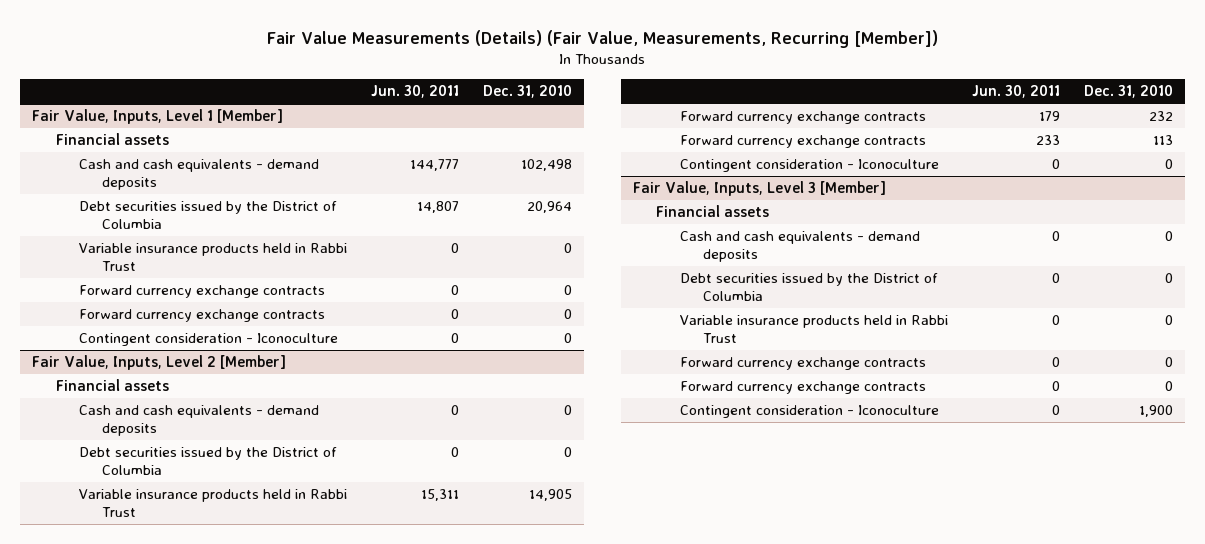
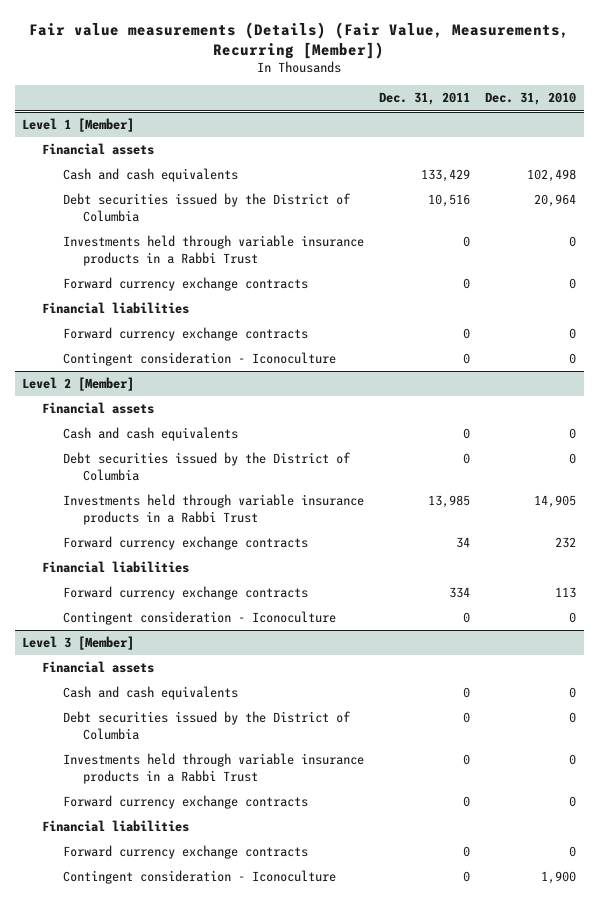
- Fair Value Measurements (Details) (Fair Value, Measurements, Recurring [Member])
+ Fair value measurements (Details) (Fair Value, Measurements, Recurring [Member])
- | Jun. 30, 2011 | Dec. 31, 2010
+ | Dec. 31, 2011 | Dec. 31, 2010
- Fair Value, Inputs, Level 1 [Member]
+ Level 1 [Member]
- Cash and cash equivalents - demand deposits | 144,777 | 102,498
+ Cash and cash equivalents | 133,429 | 102,498
- Variable insurance products held in Rabbi Trust | 0 | 0
+ Investments held through variable insurance products in a Rabbi Trust | 0 | 0
+ Financial liabilities
- Fair Value, Inputs, Level 2 [Member]
+ Level 2 [Member]
- Cash and cash equivalents - demand deposits | 0 | 0
+ Cash and cash equivalents | 0 | 0
- Variable insurance products held in Rabbi Trust | 15,311 | 14,905
+ Investments held through variable insurance products in a Rabbi Trust | 13,985 | 14,905
+ Financial liabilities
- Fair Value, Inputs, Level 3 [Member]
+ Level 3 [Member]
- Cash and cash equivalents - demand deposits | 0 | 0
+ Cash and cash equivalents | 0 | 0
- Variable insurance products held in Rabbi Trust | 0 | 0
+ Investments held through variable insurance products in a Rabbi Trust | 0 | 0
+ Financial liabilities

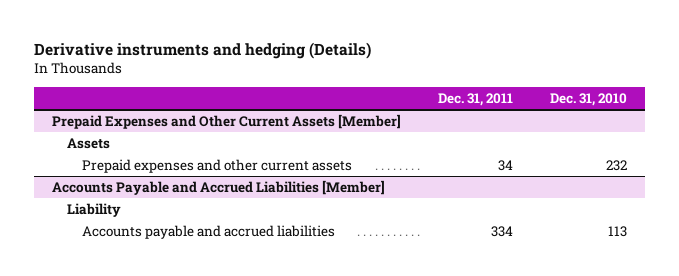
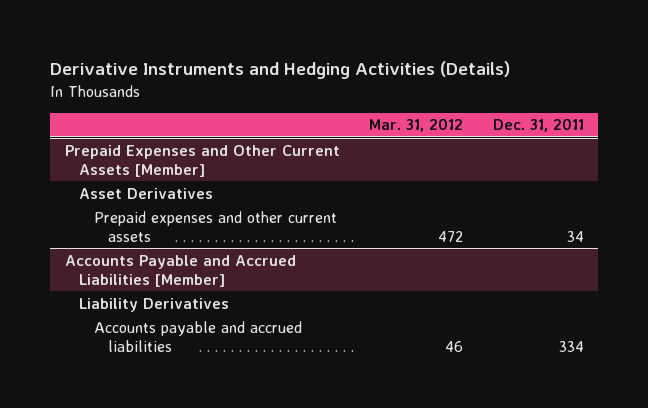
- Derivative instruments and hedging (Details)
+ Derivative Instruments and Hedging Activities (Details)
- | Dec. 31, 2011 | Dec. 31, 2010
+ | Mar. 31, 2012 | Dec. 31, 2011
@ Prepaid Expenses and Other Current Assets [Member]
- Assets
+ Asset Derivatives
@ Accounts Payable and Accrued Liabilities [Member]
- Liability
+ Liability Derivatives

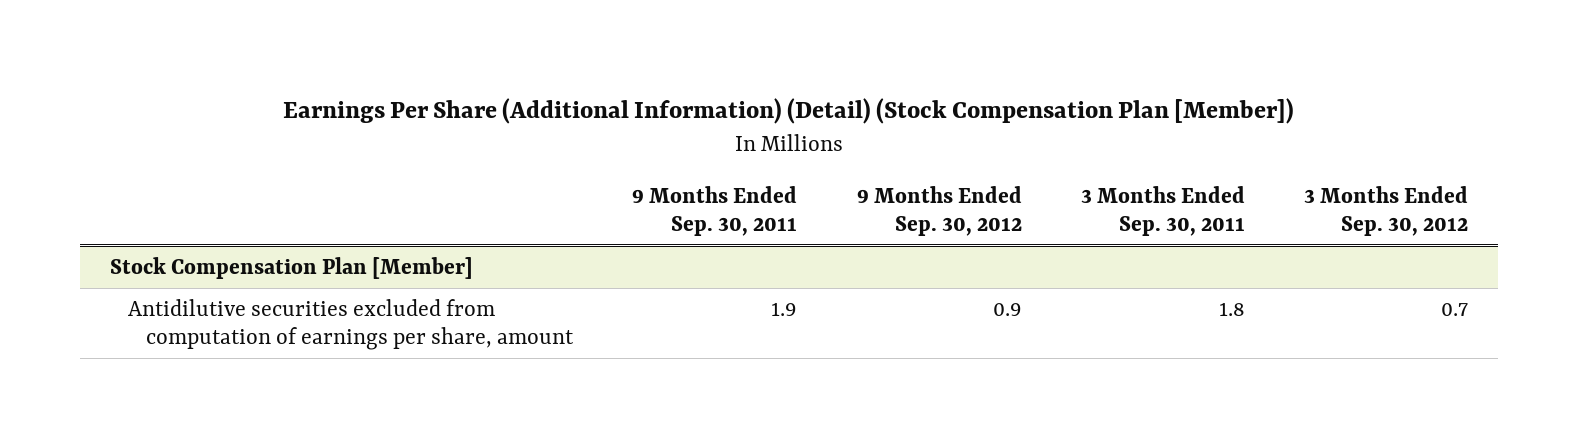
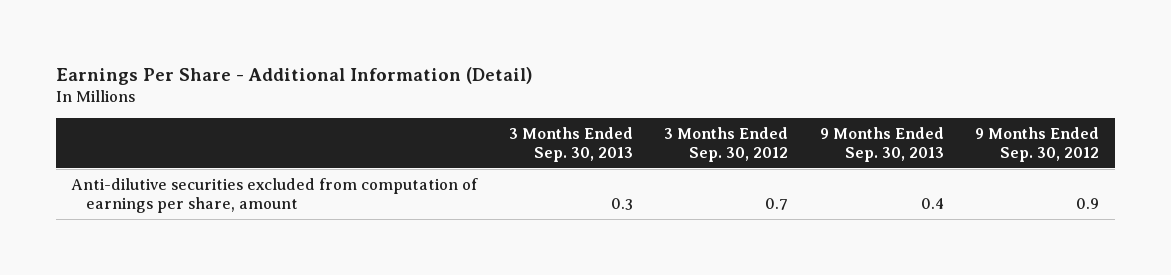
- Earnings Per Share (Additional Information) (Detail) (Stock Compensation Plan [Member])
+ Earnings Per Share - Additional Information (Detail)
- | 9 Months Ended Sep. 30, 2011 | 9 Months Ended Sep. 30, 2012 | 3 Months Ended Sep. 30, 2011 | 3 Months Ended Sep. 30, 2012
+ | 3 Months Ended Sep. 30, 2013 | 3 Months Ended Sep. 30, 2012 | 9 Months Ended Sep. 30, 2013 | 9 Months Ended Sep. 30, 2012
- Stock Compensation Plan [Member]
- Antidilutive securities excluded from computation of earnings per share, amount | 1.9 | 0.9 | 1.8 | 0.7
+ Anti-dilutive securities excluded from computation of earnings per share, amount | 0.3 | 0.7 | 0.4 | 0.9

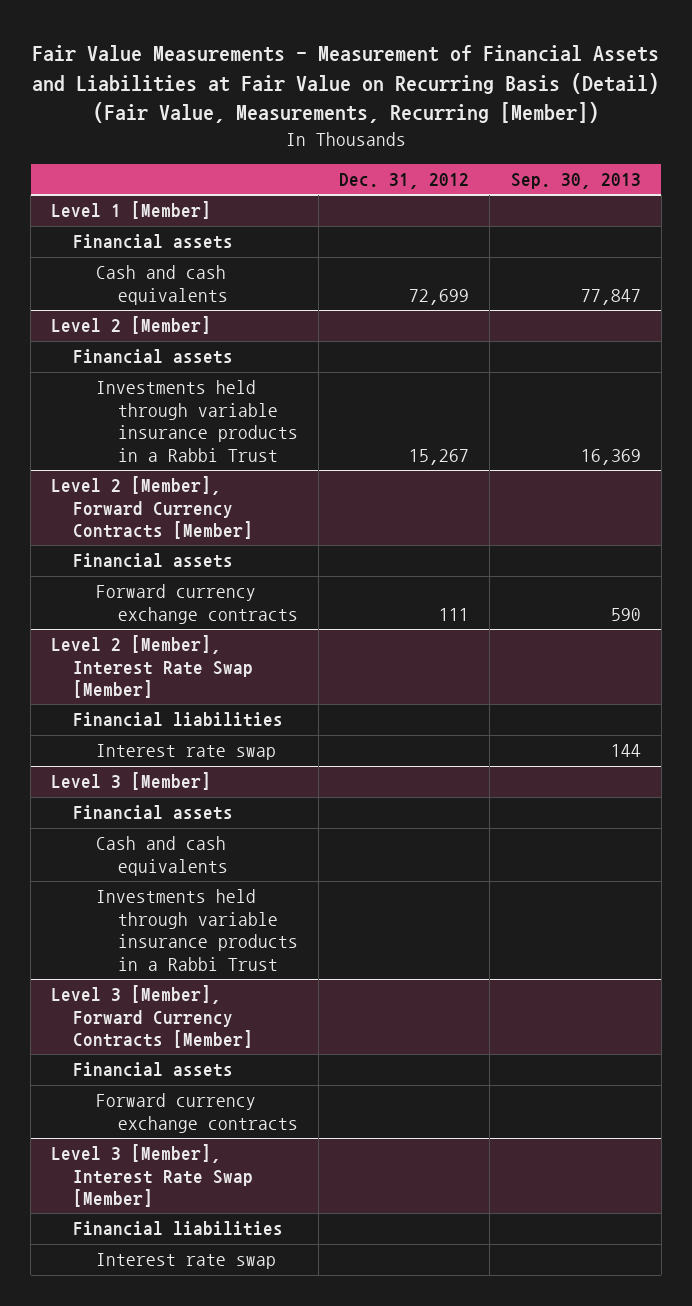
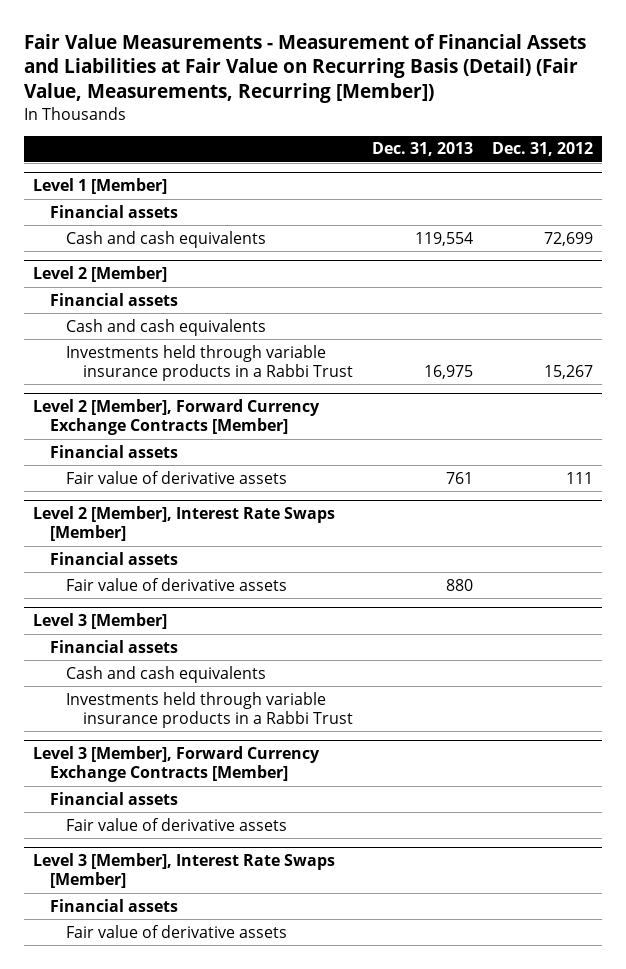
- | Dec. 31, 2012 | Sep. 30, 2013
+ | Dec. 31, 2013 | Dec. 31, 2012
@ Level 2 [Member]
+ Cash and cash equivalents
- Level 2 [Member], Forward Currency Contracts [Member]
+ Level 2 [Member], Forward Currency Exchange Contracts [Member]
- Forward currency exchange contracts | 111 | 590
- Level 2 [Member], Interest Rate Swap [Member]
- Financial liabilities
- Interest rate swap | | 144
+ Fair value of derivative assets | 761 | 111
+ Level 2 [Member], Interest Rate Swaps [Member]
+ Financial assets
+ Fair value of derivative assets | 880 |
- Level 3 [Member], Forward Currency Contracts [Member]
+ Level 3 [Member], Forward Currency Exchange Contracts [Member]
- Forward currency exchange contracts
- Level 3 [Member], Interest Rate Swap [Member]
- Financial liabilities
- Interest rate swap
+ Fair value of derivative assets
+ Level 3 [Member], Interest Rate Swaps [Member]
+ Financial assets
+ Fair value of derivative assets

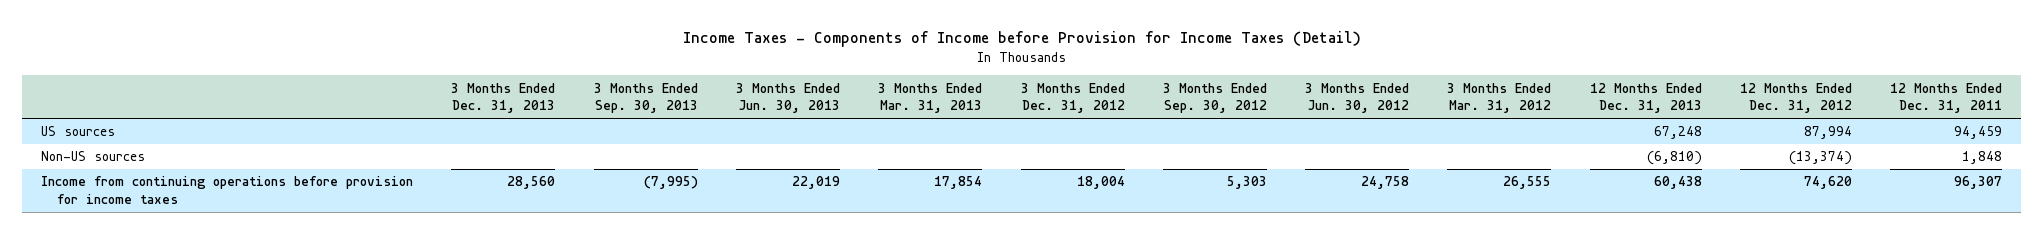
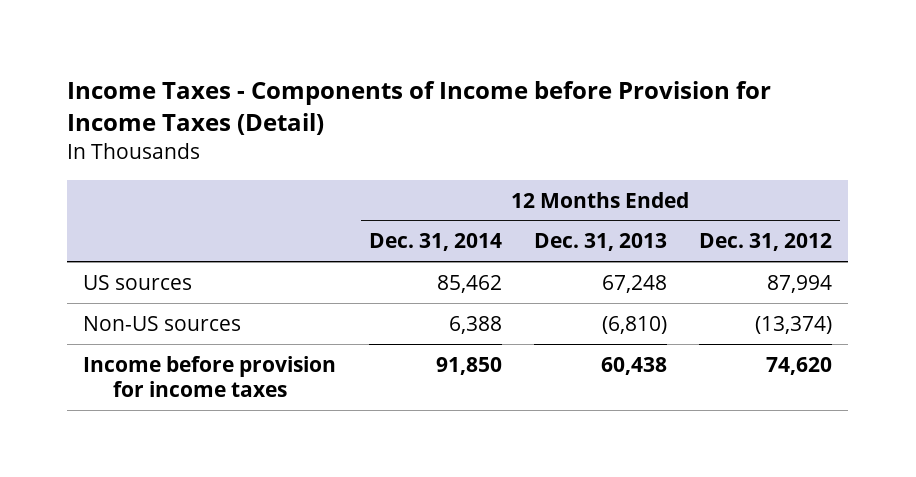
- | 3 Months Ended Dec. 31, 2013 | 3 Months Ended Sep. 30, 2013 | 3 Months Ended Jun. 30, 2013 | 3 Months Ended Mar. 31, 2013 | 3 Months Ended Dec. 31, 2012 | 3 Months Ended Sep. 30, 2012 | 3 Months Ended Jun. 30, 2012 | 3 Months Ended Mar. 31, 2012 | 12 Months Ended Dec. 31, 2013 | 12 Months Ended Dec. 31, 2012 | 12 Months Ended Dec. 31, 2011
+ | 12 Months Ended Dec. 31, 2014 | 12 Months Ended Dec. 31, 2013 | 12 Months Ended Dec. 31, 2012
- Income from continuing operations before provision for income taxes | 28,560 | (7,995) | 22,019 | 17,854 | 18,004 | 5,303 | 24,758 | 26,555 | 60,438 | 74,620 | 96,307
+ Income before provision for income taxes | 91,850 | 60,438 | 74,620

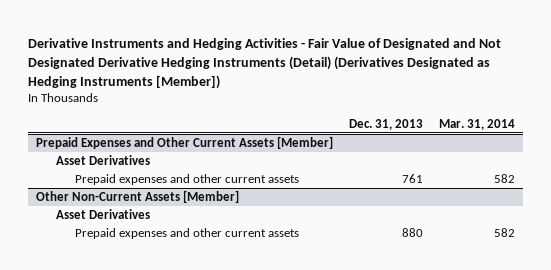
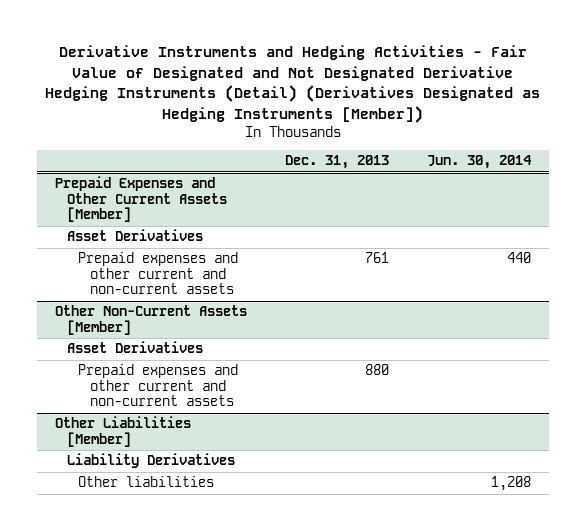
- | Dec. 31, 2013 | Mar. 31, 2014
+ | Dec. 31, 2013 | Jun. 30, 2014
@ Prepaid Expenses and Other Current Assets [Member]
- Prepaid expenses and other current assets | 761 | 582
+ Prepaid expenses and other current and non-current assets | 761 | 440
@ Other Non-Current Assets [Member]
- Prepaid expenses and other current assets | 880 | 582
+ Prepaid expenses and other current and non-current assets | 880 |
+ Other Liabilities [Member]
+ Liability Derivatives
+ Other liabilities | | 1,208

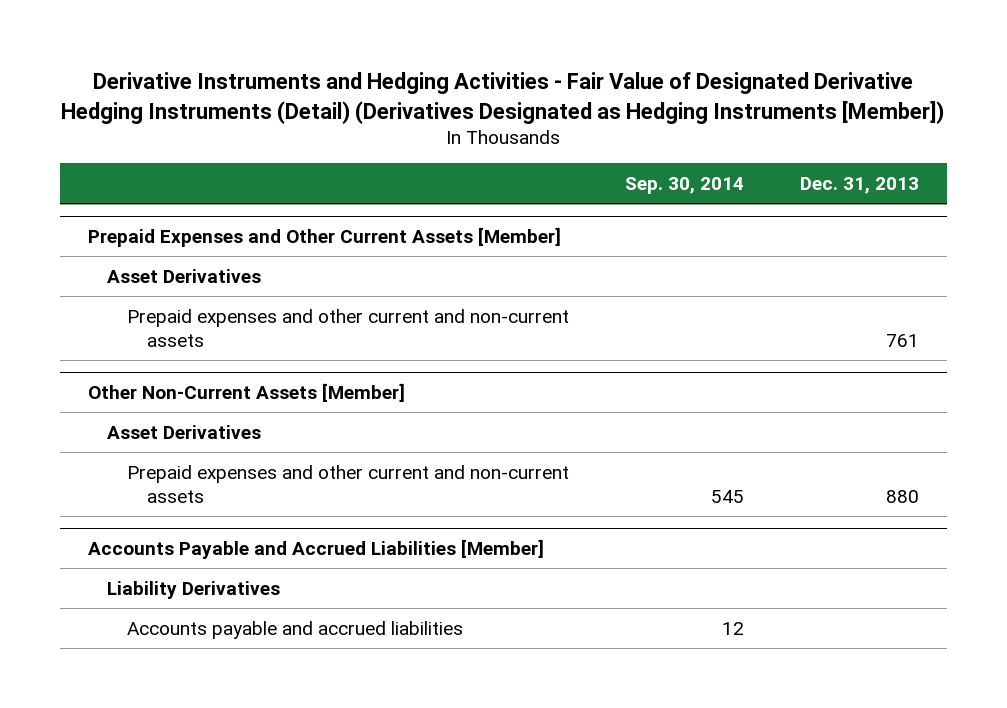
- Derivative Instruments and Hedging Activities - Fair Value of Designated and Not Designated Derivative Hedging Instruments (Detail) (Derivatives Designated as Hedging Instruments [Member])
+ Derivative Instruments and Hedging Activities - Fair Value of Designated Derivative Hedging Instruments (Detail) (Derivatives Designated as Hedging Instruments [Member])
- | Dec. 31, 2013 | Jun. 30, 2014
+ | Sep. 30, 2014 | Dec. 31, 2013
- Other Liabilities [Member]
+ Accounts Payable and Accrued Liabilities [Member]
- Other liabilities | | 1,208
+ Accounts payable and accrued liabilities | 12 |

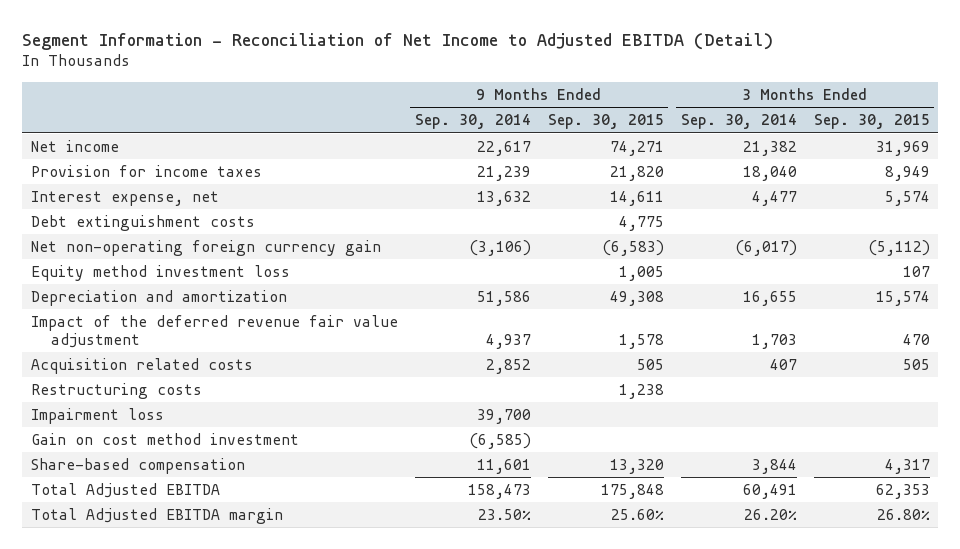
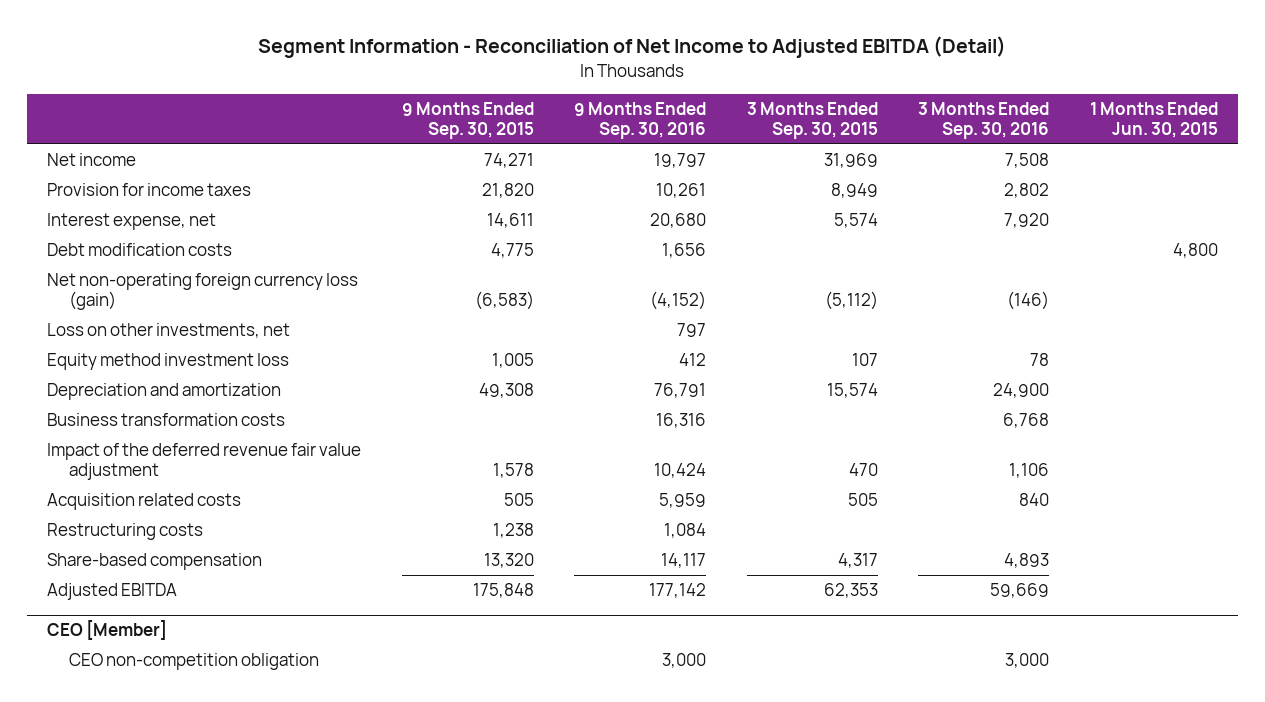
- | 9 Months Ended Sep. 30, 2014 | 9 Months Ended Sep. 30, 2015 | 3 Months Ended Sep. 30, 2014 | 3 Months Ended Sep. 30, 2015
+ | 9 Months Ended Sep. 30, 2015 | 9 Months Ended Sep. 30, 2016 | 3 Months Ended Sep. 30, 2015 | 3 Months Ended Sep. 30, 2016 | 1 Months Ended Jun. 30, 2015
- Debt extinguishment costs | | 4,775 | |
- Net non-operating foreign currency gain | (3,106) | (6,583) | (6,017) | (5,112)
+ Debt modification costs | 4,775 | 1,656 | | | 4,800
+ Net non-operating foreign currency loss (gain) | (6,583) | (4,152) | (5,112) | (146) |
+ Loss on other investments, net | | 797 | | |
+ Business transformation costs | | 16,316 | | 6,768 |
- Impairment loss | 39,700 | | |
- Gain on cost method investment | (6,585) | | |
- Total Adjusted EBITDA | 158,473 | 175,848 | 60,491 | 62,353
- Total Adjusted EBITDA margin | 23.50% | 25.60% | 26.20% | 26.80%
+ Adjusted EBITDA | 175,848 | 177,142 | 62,353 | 59,669 |
+ CEO [Member]
+ CEO non-competition obligation | | 3,000 | | 3,000 |

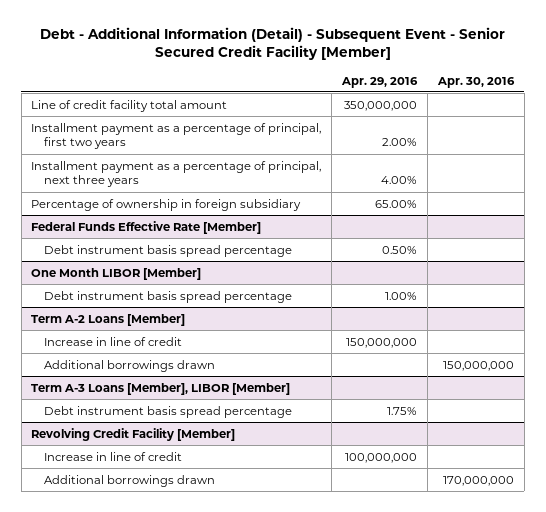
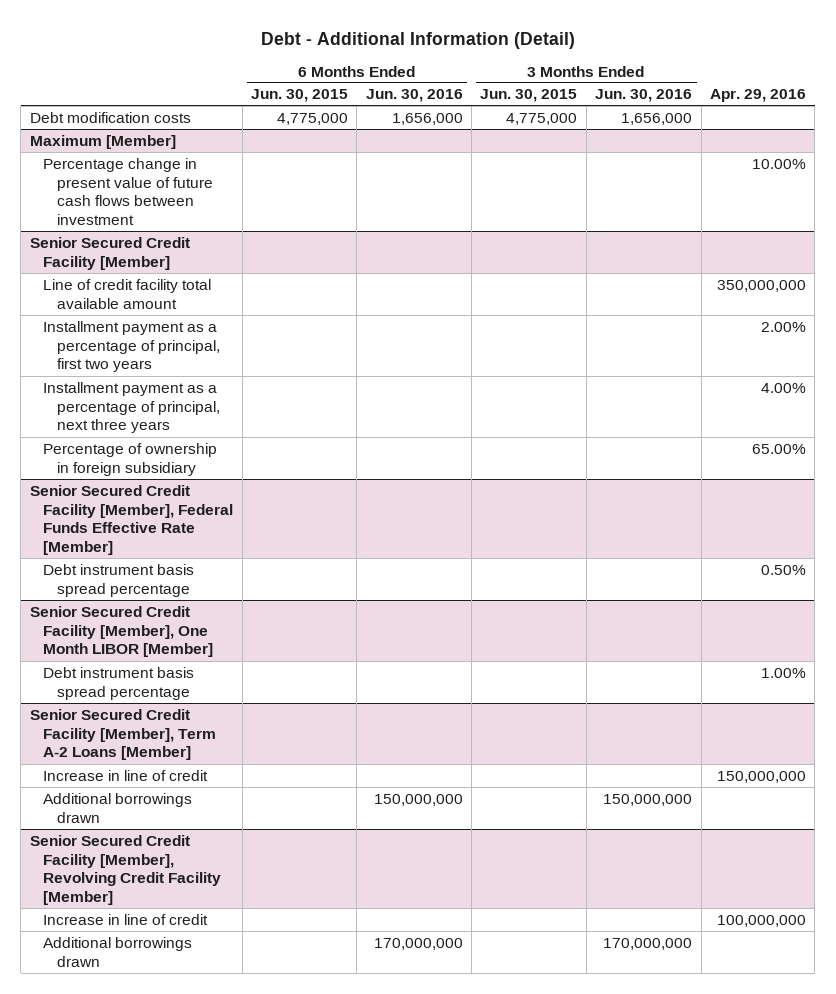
- Debt - Additional Information (Detail) - Subsequent Event - Senior Secured Credit Facility [Member]
+ Debt - Additional Information (Detail)
- | Apr. 29, 2016 | Apr. 30, 2016
+ | 6 Months Ended Jun. 30, 2015 | 6 Months Ended Jun. 30, 2016 | 3 Months Ended Jun. 30, 2015 | 3 Months Ended Jun. 30, 2016 | Apr. 29, 2016
- Line of credit facility total amount | 350,000,000 |
+ Debt modification costs | 4,775,000 | 1,656,000 | 4,775,000 | 1,656,000 |
+ Maximum [Member]
+ Percentage change in present value of future cash flows between investment | | | | | 10.00%
+ Senior Secured Credit Facility [Member]
+ Line of credit facility total available amount | | | | | 350,000,000
- Federal Funds Effective Rate [Member]
+ Senior Secured Credit Facility [Member], Federal Funds Effective Rate [Member]
- One Month LIBOR [Member]
+ Senior Secured Credit Facility [Member], One Month LIBOR [Member]
- Term A-2 Loans [Member]
+ Senior Secured Credit Facility [Member], Term A-2 Loans [Member]
- Term A-3 Loans [Member], LIBOR [Member]
- Debt instrument basis spread percentage | 1.75% |
- Revolving Credit Facility [Member]
+ Senior Secured Credit Facility [Member], Revolving Credit Facility [Member]

